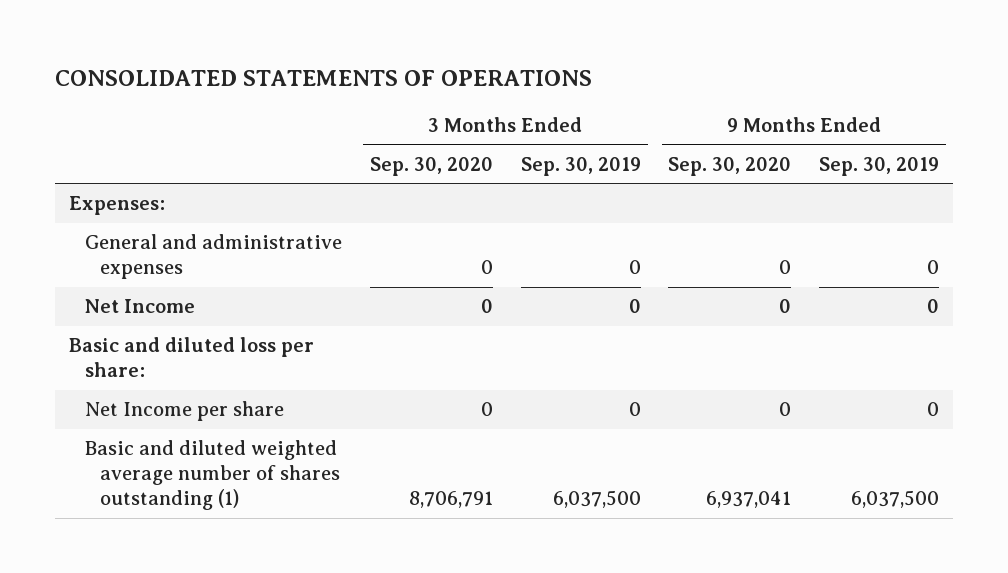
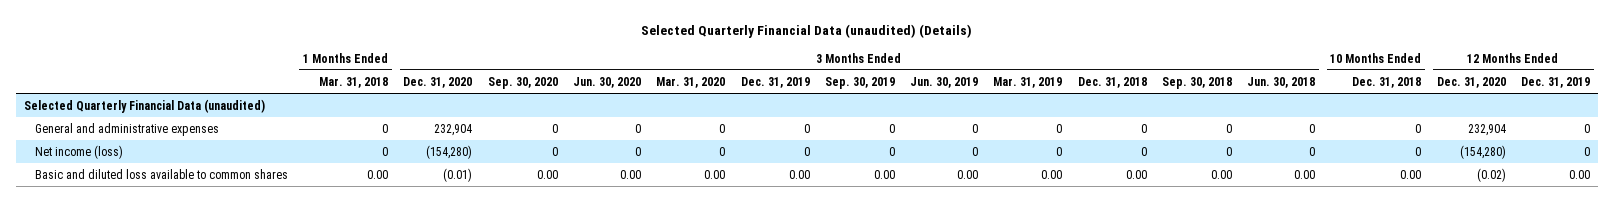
- CONSOLIDATED STATEMENTS OF OPERATIONS
+ Selected Quarterly Financial Data (unaudited) (Details)
- | 3 Months Ended Sep. 30, 2020 | 3 Months Ended Sep. 30, 2019 | 9 Months Ended Sep. 30, 2020 | 9 Months Ended Sep. 30, 2019
+ | 1 Months Ended Mar. 31, 2018 | 3 Months Ended Dec. 31, 2020 | 3 Months Ended Sep. 30, 2020 | 3 Months Ended Jun. 30, 2020 | 3 Months Ended Mar. 31, 2020 | 3 Months Ended Dec. 31, 2019 | 3 Months Ended Sep. 30, 2019 | 3 Months Ended Jun. 30, 2019 | 3 Months Ended Mar. 31, 2019 | 3 Months Ended Dec. 31, 2018 | 3 Months Ended Sep. 30, 2018 | 3 Months Ended Jun. 30, 2018 | 10 Months Ended Dec. 31, 2018 | 12 Months Ended Dec. 31, 2020 | 12 Months Ended Dec. 31, 2019
- Expenses:
+ Selected Quarterly Financial Data (unaudited)
- Net Income | 0 | 0 | 0 | 0
- Basic and diluted loss per share:
- Net Income per share | 0 | 0 | 0 | 0
- Basic and diluted weighted average number of shares outstanding (1) | 8,706,791 | 6,037,500 | 6,937,041 | 6,037,500
+ Net income (loss) | 0 | (154,280) | 0 | 0 | 0 | 0 | 0 | 0 | 0 | 0 | 0 | 0 | 0 | (154,280) | 0
+ Basic and diluted loss available to common shares | 0.00 | (0.01) | 0.00 | 0.00 | 0.00 | 0.00 | 0.00 | 0.00 | 0.00 | 0.00 | 0.00 | 0.00 | 0.00 | (0.02) | 0.00

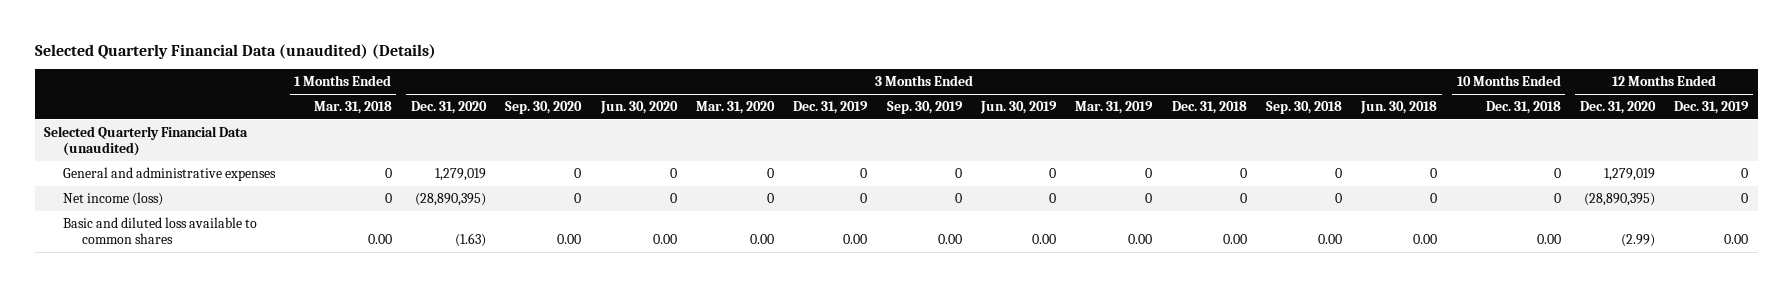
- General and administrative expenses | 0 | 232,904 | 0 | 0 | 0 | 0 | 0 | 0 | 0 | 0 | 0 | 0 | 0 | 232,904 | 0
- Net income (loss) | 0 | (154,280) | 0 | 0 | 0 | 0 | 0 | 0 | 0 | 0 | 0 | 0 | 0 | (154,280) | 0
- Basic and diluted loss available to common shares | 0.00 | (0.01) | 0.00 | 0.00 | 0.00 | 0.00 | 0.00 | 0.00 | 0.00 | 0.00 | 0.00 | 0.00 | 0.00 | (0.02) | 0.00
+ General and administrative expenses | 0 | 1,279,019 | 0 | 0 | 0 | 0 | 0 | 0 | 0 | 0 | 0 | 0 | 0 | 1,279,019 | 0
+ Net income (loss) | 0 | (28,890,395) | 0 | 0 | 0 | 0 | 0 | 0 | 0 | 0 | 0 | 0 | 0 | (28,890,395) | 0
+ Basic and diluted loss available to common shares | 0.00 | (1.63) | 0.00 | 0.00 | 0.00 | 0.00 | 0.00 | 0.00 | 0.00 | 0.00 | 0.00 | 0.00 | 0.00 | (2.99) | 0.00

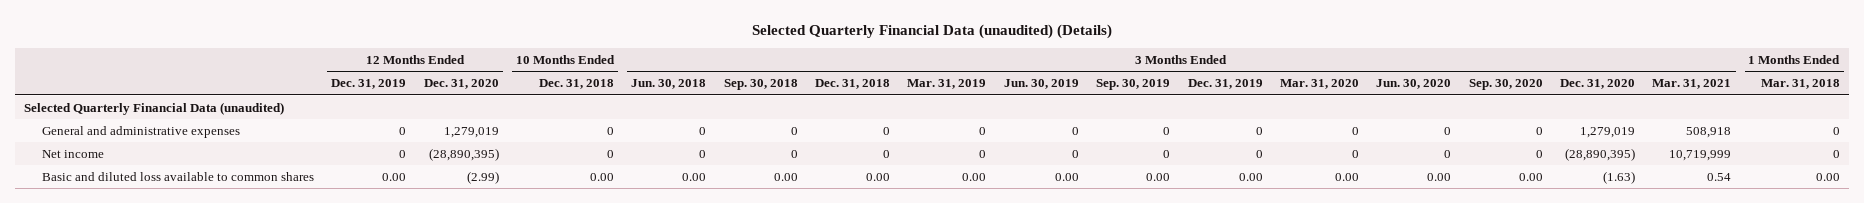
- | 1 Months Ended Mar. 31, 2018 | 3 Months Ended Dec. 31, 2020 | 3 Months Ended Sep. 30, 2020 | 3 Months Ended Jun. 30, 2020 | 3 Months Ended Mar. 31, 2020 | 3 Months Ended Dec. 31, 2019 | 3 Months Ended Sep. 30, 2019 | 3 Months Ended Jun. 30, 2019 | 3 Months Ended Mar. 31, 2019 | 3 Months Ended Dec. 31, 2018 | 3 Months Ended Sep. 30, 2018 | 3 Months Ended Jun. 30, 2018 | 10 Months Ended Dec. 31, 2018 | 12 Months Ended Dec. 31, 2020 | 12 Months Ended Dec. 31, 2019
+ | 12 Months Ended Dec. 31, 2019 | 12 Months Ended Dec. 31, 2020 | 10 Months Ended Dec. 31, 2018 | 3 Months Ended Jun. 30, 2018 | 3 Months Ended Sep. 30, 2018 | 3 Months Ended Dec. 31, 2018 | 3 Months Ended Mar. 31, 2019 | 3 Months Ended Jun. 30, 2019 | 3 Months Ended Sep. 30, 2019 | 3 Months Ended Dec. 31, 2019 | 3 Months Ended Mar. 31, 2020 | 3 Months Ended Jun. 30, 2020 | 3 Months Ended Sep. 30, 2020 | 3 Months Ended Dec. 31, 2020 | 3 Months Ended Mar. 31, 2021 | 1 Months Ended Mar. 31, 2018
- Net income (loss) | 0 | (28,890,395) | 0 | 0 | 0 | 0 | 0 | 0 | 0 | 0 | 0 | 0 | 0 | (28,890,395) | 0
+ Net income | 0 | (28,890,395) | 0 | 0 | 0 | 0 | 0 | 0 | 0 | 0 | 0 | 0 | 0 | (28,890,395) | 10,719,999 | 0

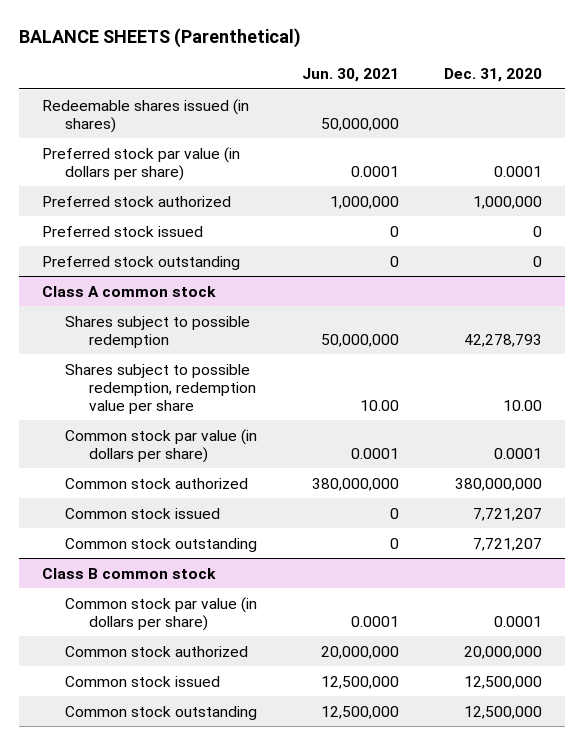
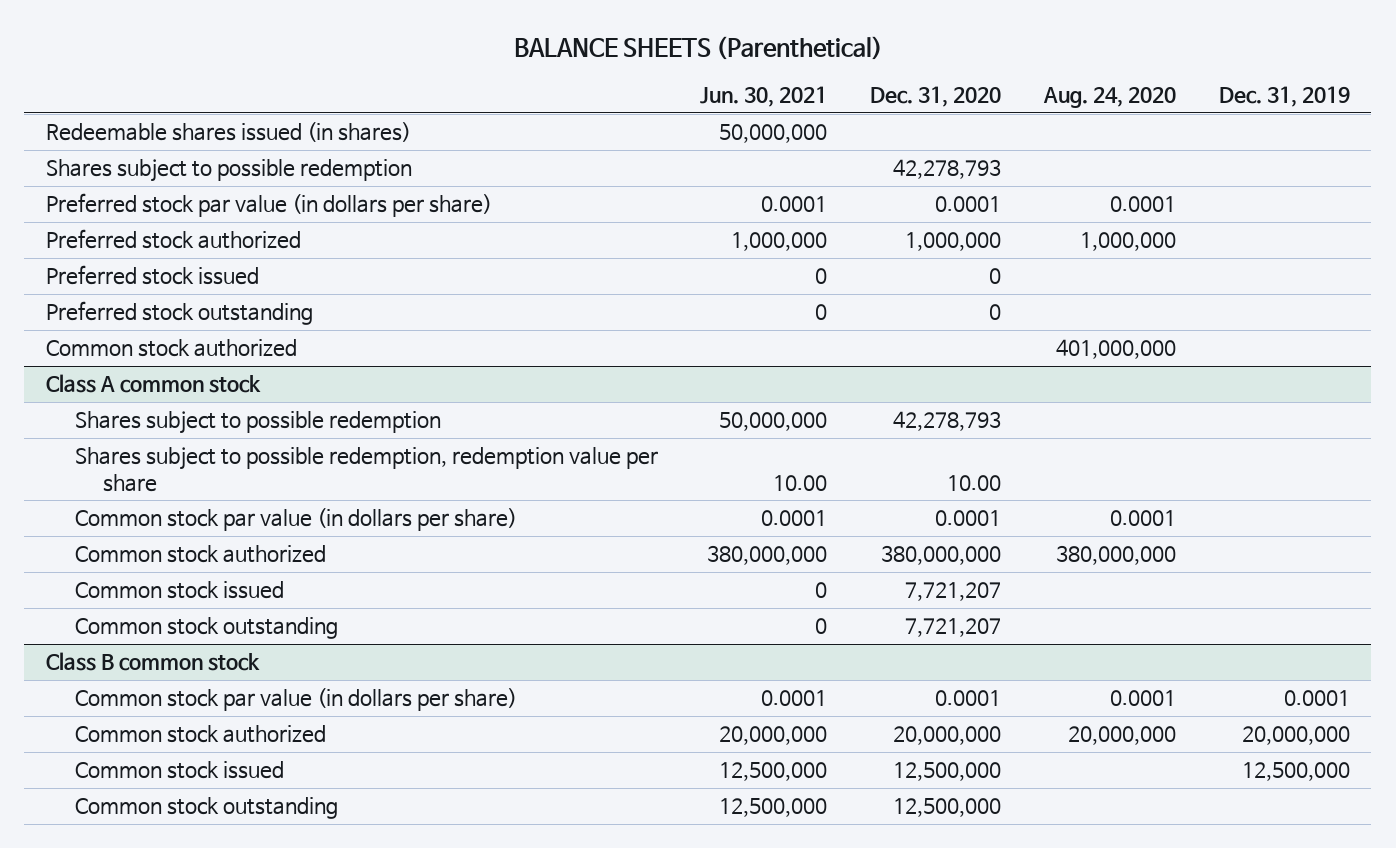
- | Jun. 30, 2021 | Dec. 31, 2020
+ | Jun. 30, 2021 | Dec. 31, 2020 | Aug. 24, 2020 | Dec. 31, 2019
+ Shares subject to possible redemption | | 42,278,793 | |
+ Common stock authorized | | | 401,000,000 |

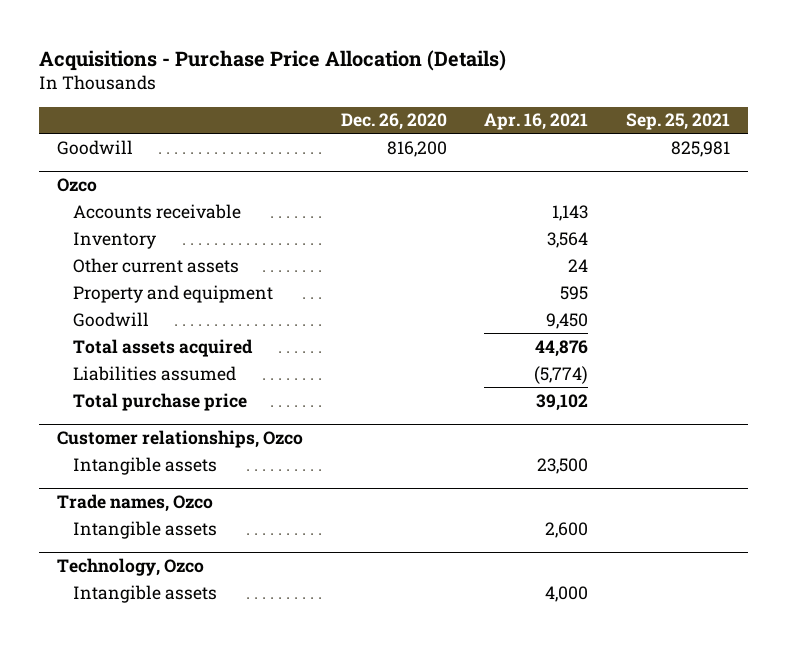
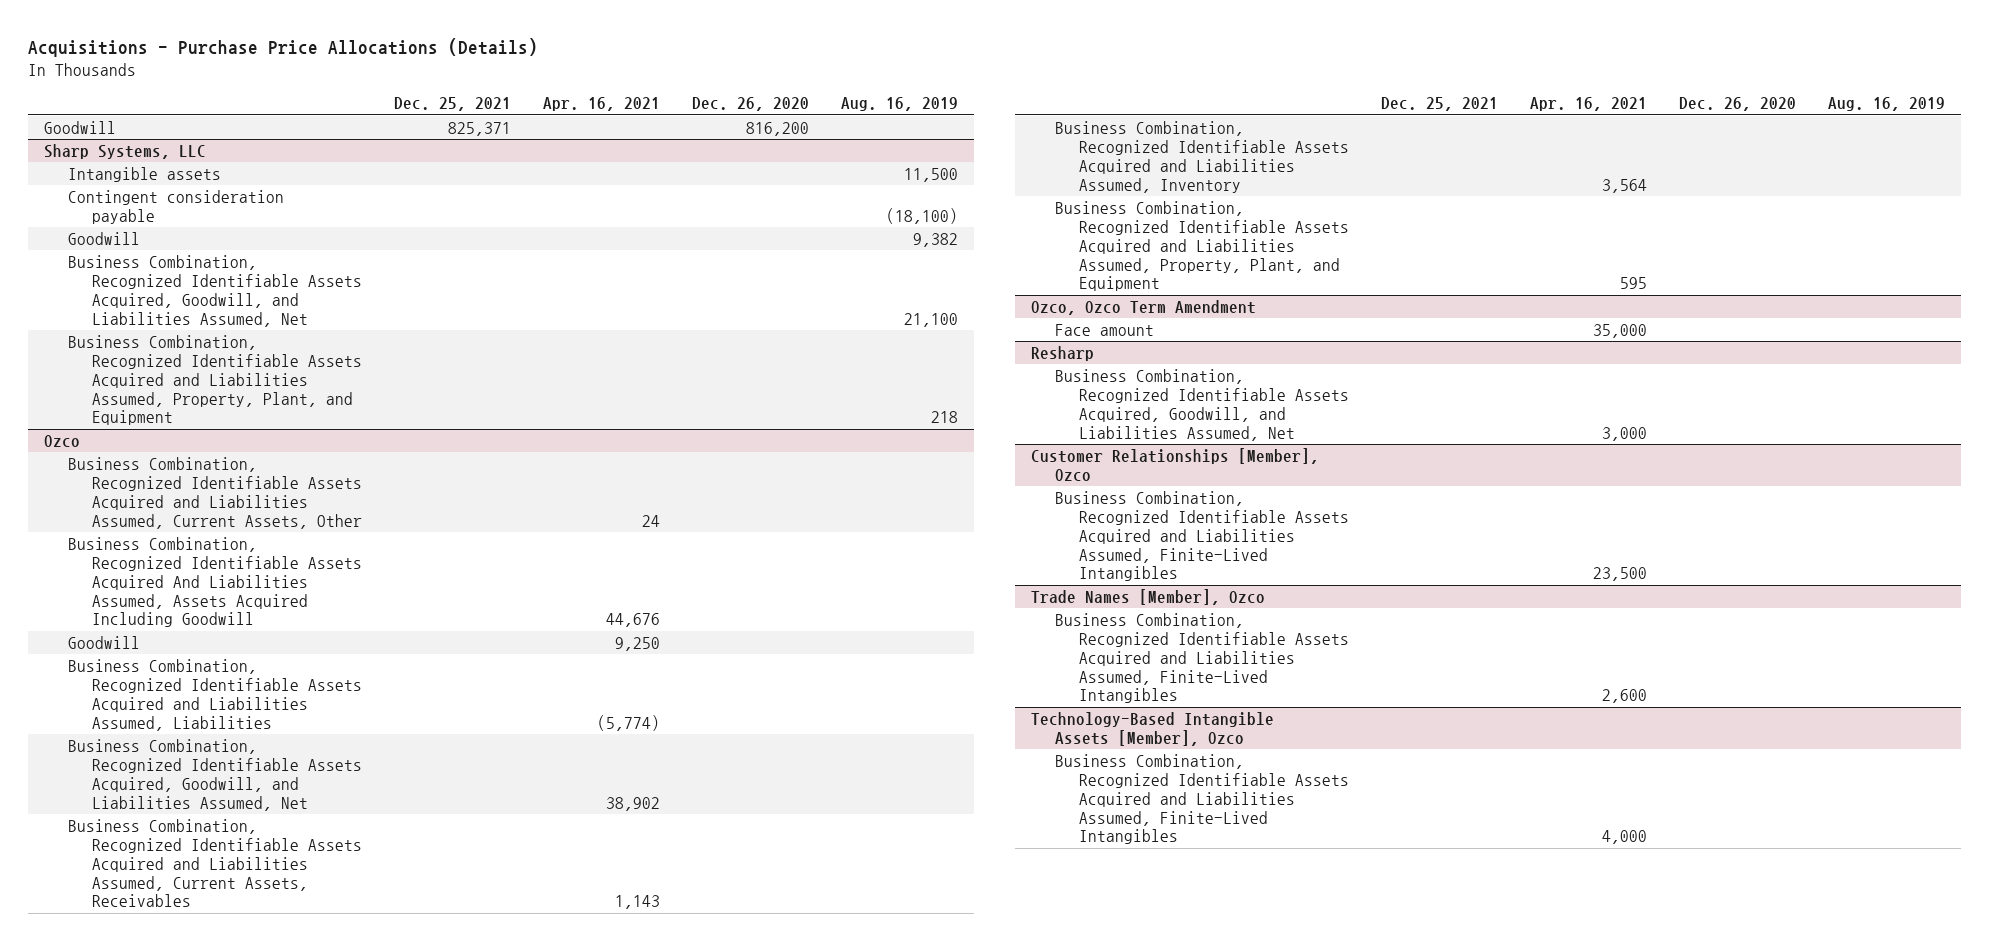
- Acquisitions - Purchase Price Allocation (Details)
+ Acquisitions - Purchase Price Allocations (Details)
- | Dec. 26, 2020 | Apr. 16, 2021 | Sep. 25, 2021
+ | Dec. 25, 2021 | Apr. 16, 2021 | Dec. 26, 2020 | Aug. 16, 2019
+ Sharp Systems, LLC
+ Intangible assets | | | | 11,500
+ Contingent consideration payable | | | | (18,100)
+ Goodwill | | | | 9,382
+ Business Combination, Recognized Identifiable Assets Acquired, Goodwill, and Liabilities Assumed, Net | | | | 21,100
+ Business Combination, Recognized Identifiable Assets Acquired and Liabilities Assumed, Property, Plant, and Equipment | | | | 218
@ Ozco
- Accounts receivable | | 1,143 |
- Inventory | | 3,564 |
- Other current assets | | 24 |
- Property and equipment | | 595 |
- Goodwill | | 9,450 |
- Total assets acquired | | 44,876 |
- Liabilities assumed | | (5,774) |
- Total purchase price | | 39,102 |
- Customer relationships, Ozco
- Intangible assets | | 23,500 |
- Trade names, Ozco
- Intangible assets | | 2,600 |
- Technology, Ozco
- Intangible assets | | 4,000 |
@ Ozco
+ Business Combination, Recognized Identifiable Assets Acquired and Liabilities Assumed, Current Assets, Other | | 24 | |
+ Business Combination, Recognized Identifiable Assets Acquired And Liabilities Assumed, Assets Acquired Including Goodwill | | 44,676 | |
+ Goodwill | | 9,250 | |
+ Business Combination, Recognized Identifiable Assets Acquired and Liabilities Assumed, Liabilities | | (5,774) | |
+ Business Combination, Recognized Identifiable Assets Acquired, Goodwill, and Liabilities Assumed, Net | | 38,902 | |
+ Business Combination, Recognized Identifiable Assets Acquired and Liabilities Assumed, Current Assets, Receivables | | 1,143 | |
+ Business Combination, Recognized Identifiable Assets Acquired and Liabilities Assumed, Inventory | | 3,564 | |
+ Business Combination, Recognized Identifiable Assets Acquired and Liabilities Assumed, Property, Plant, and Equipment | | 595 | |
+ Ozco, Ozco Term Amendment
+ Face amount | | 35,000 | |
+ Resharp
+ Business Combination, Recognized Identifiable Assets Acquired, Goodwill, and Liabilities Assumed, Net | | 3,000 | |
+ Customer Relationships [Member], Ozco
+ Business Combination, Recognized Identifiable Assets Acquired and Liabilities Assumed, Finite-Lived Intangibles | | 23,500 | |
+ Trade Names [Member], Ozco
+ Business Combination, Recognized Identifiable Assets Acquired and Liabilities Assumed, Finite-Lived Intangibles | | 2,600 | |
+ Technology-Based Intangible Assets [Member], Ozco
+ Business Combination, Recognized Identifiable Assets Acquired and Liabilities Assumed, Finite-Lived Intangibles | | 4,000 | |

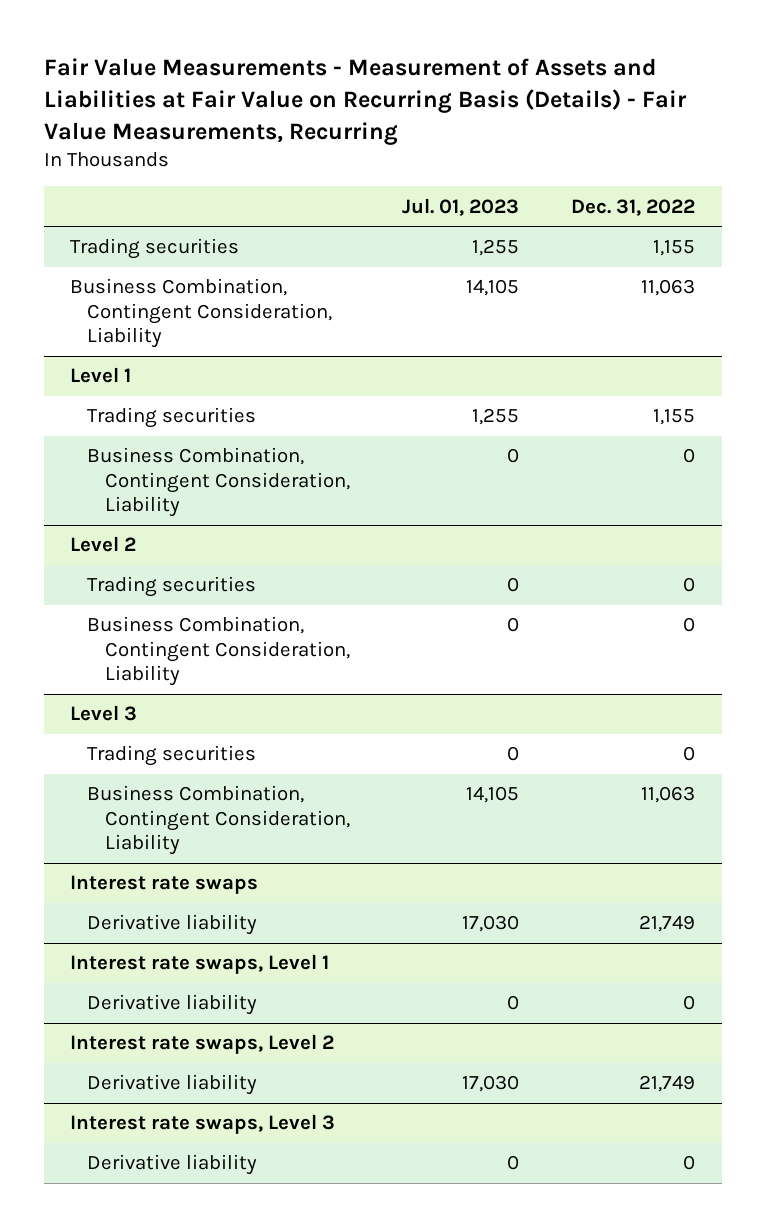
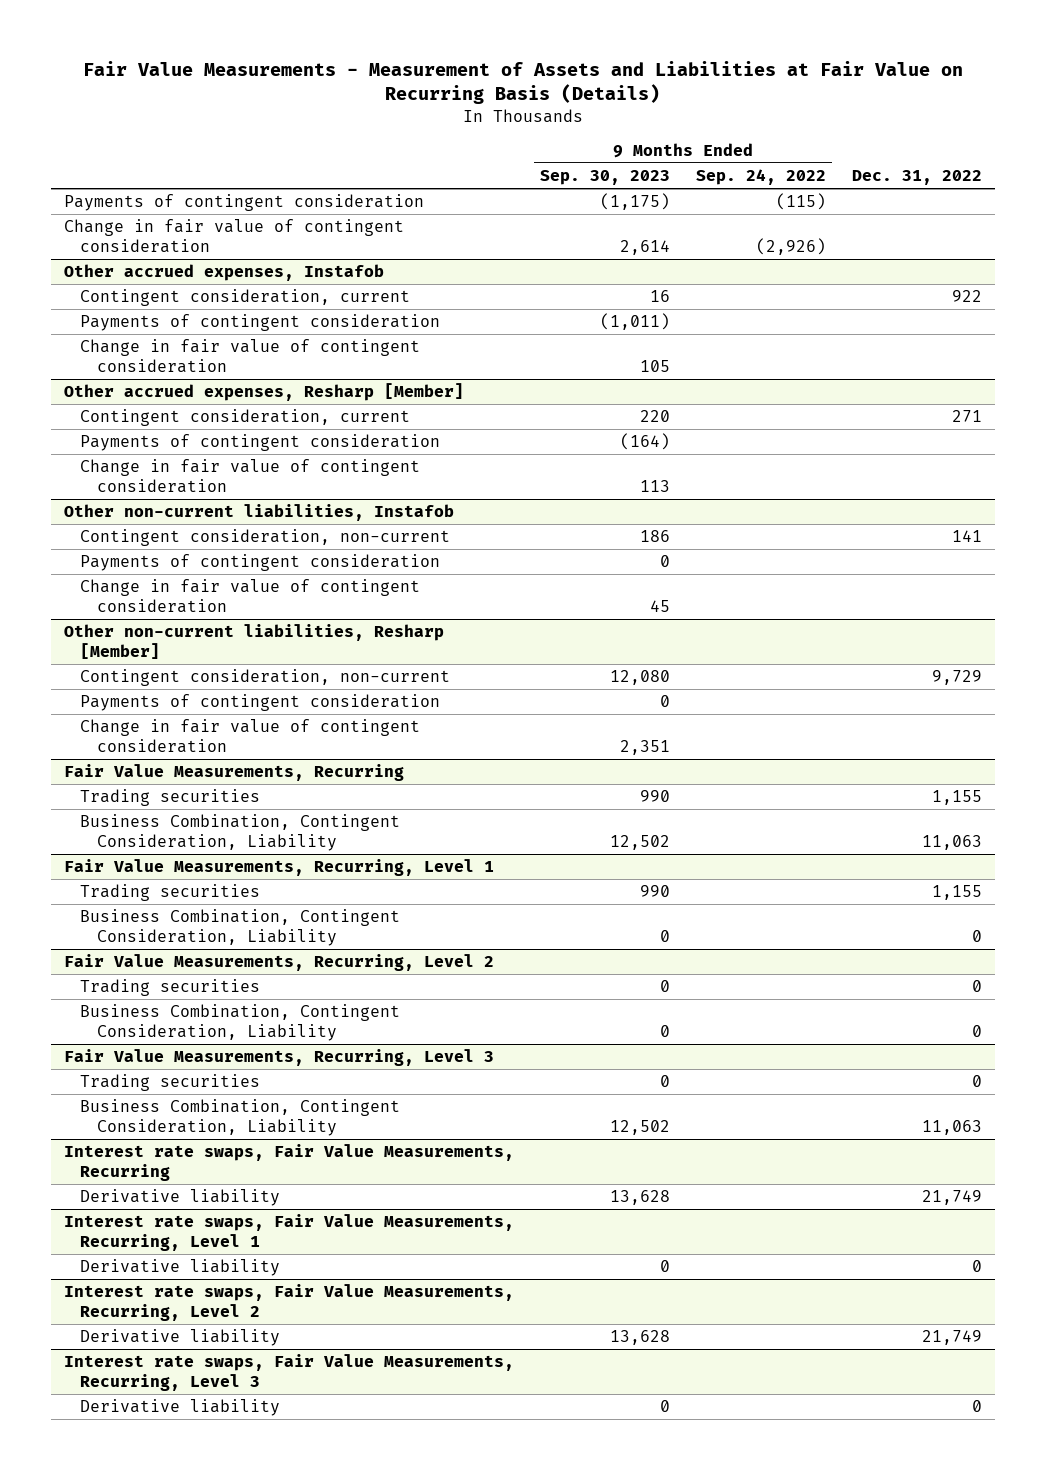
- Fair Value Measurements - Measurement of Assets and Liabilities at Fair Value on Recurring Basis (Details) - Fair Value Measurements, Recurring
+ Fair Value Measurements - Measurement of Assets and Liabilities at Fair Value on Recurring Basis (Details)
- | Jul. 01, 2023 | Dec. 31, 2022
+ | 9 Months Ended Sep. 30, 2023 | 9 Months Ended Sep. 24, 2022 | Dec. 31, 2022
+ Payments of contingent consideration | (1,175) | (115) |
+ Change in fair value of contingent consideration | 2,614 | (2,926) |
+ Other accrued expenses, Instafob
+ Contingent consideration, current | 16 | | 922
+ Payments of contingent consideration | (1,011) | |
+ Change in fair value of contingent consideration | 105 | |
+ Other accrued expenses, Resharp [Member]
+ Contingent consideration, current | 220 | | 271
+ Payments of contingent consideration | (164) | |
+ Change in fair value of contingent consideration | 113 | |
+ Other non-current liabilities, Instafob
+ Contingent consideration, non-current | 186 | | 141
+ Payments of contingent consideration | 0 | |
+ Change in fair value of contingent consideration | 45 | |
+ Other non-current liabilities, Resharp [Member]
+ Contingent consideration, non-current | 12,080 | | 9,729
+ Payments of contingent consideration | 0 | |
+ Change in fair value of contingent consideration | 2,351 | |
+ Fair Value Measurements, Recurring
- Level 1
+ Fair Value Measurements, Recurring, Level 1
- Level 2
+ Fair Value Measurements, Recurring, Level 2
- Level 3
+ Fair Value Measurements, Recurring, Level 3
- Interest rate swaps
+ Interest rate swaps, Fair Value Measurements, Recurring
- Interest rate swaps, Level 1
+ Interest rate swaps, Fair Value Measurements, Recurring, Level 1
- Interest rate swaps, Level 2
+ Interest rate swaps, Fair Value Measurements, Recurring, Level 2
- Interest rate swaps, Level 3
+ Interest rate swaps, Fair Value Measurements, Recurring, Level 3

